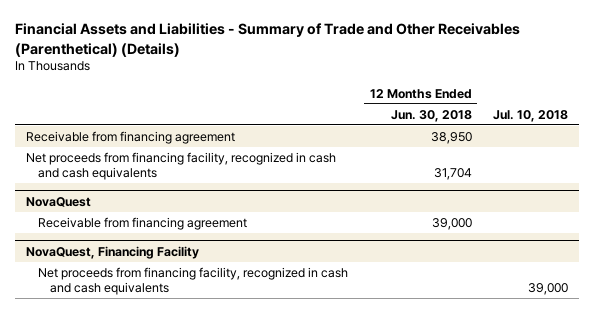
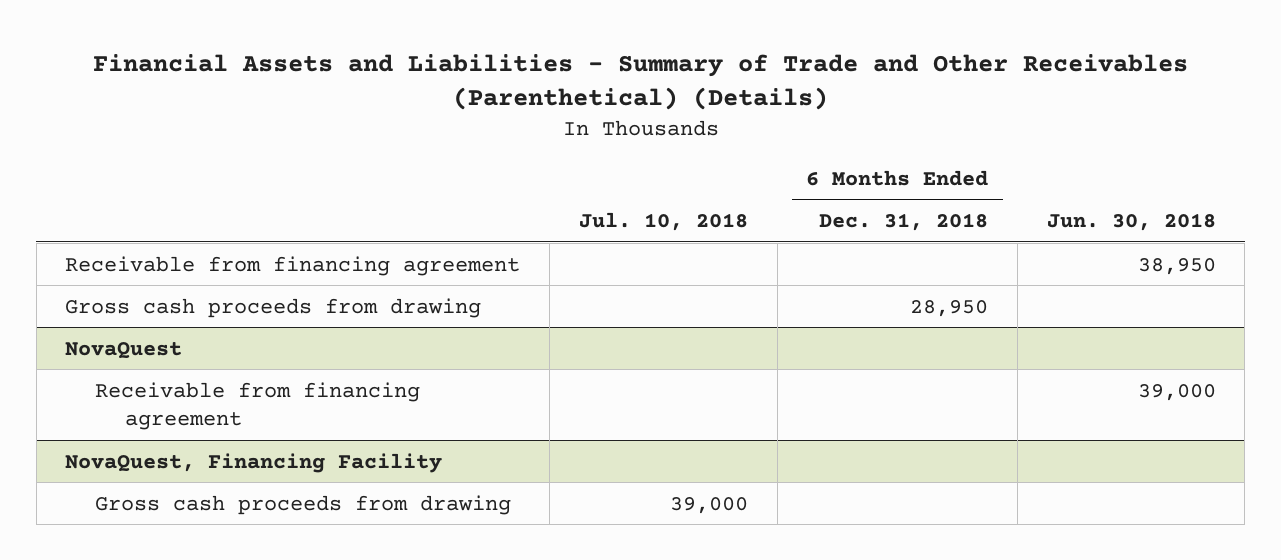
- | 12 Months Ended Jun. 30, 2018 | Jul. 10, 2018
+ | Jul. 10, 2018 | 6 Months Ended Dec. 31, 2018 | Jun. 30, 2018
- Net proceeds from financing facility, recognized in cash and cash equivalents | 31,704 |
+ Gross cash proceeds from drawing | | 28,950 |
@ NovaQuest, Financing Facility
- Net proceeds from financing facility, recognized in cash and cash equivalents | | 39,000
+ Gross cash proceeds from drawing | 39,000 | |

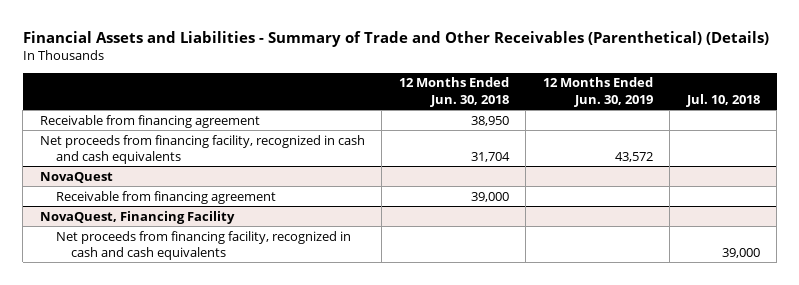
- | Jul. 10, 2018 | 6 Months Ended Dec. 31, 2018 | Jun. 30, 2018
+ | 12 Months Ended Jun. 30, 2018 | 12 Months Ended Jun. 30, 2019 | Jul. 10, 2018
- Gross cash proceeds from drawing | | 28,950 |
+ Net proceeds from financing facility, recognized in cash and cash equivalents | 31,704 | 43,572 |
@ NovaQuest, Financing Facility
- Gross cash proceeds from drawing | 39,000 | |
+ Net proceeds from financing facility, recognized in cash and cash equivalents | | | 39,000

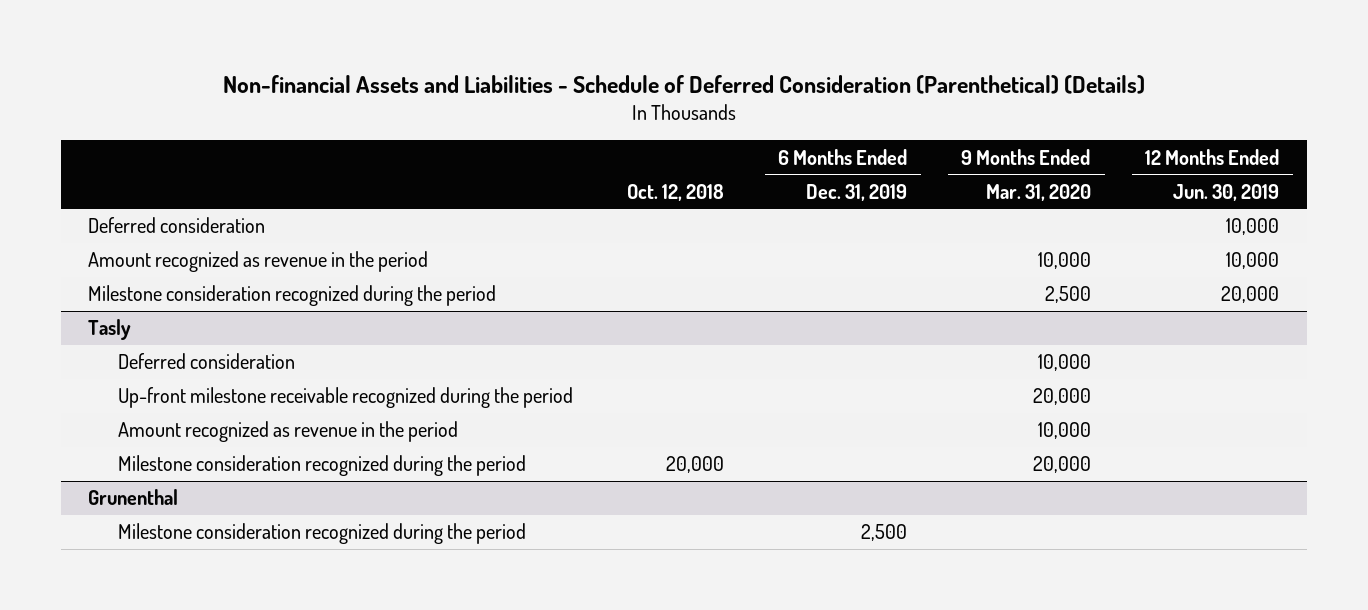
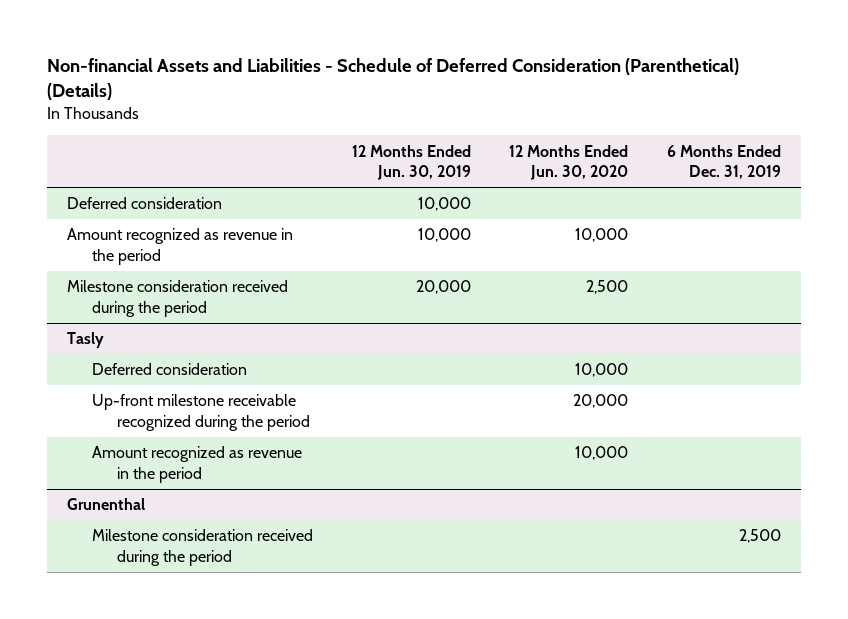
- | Oct. 12, 2018 | 6 Months Ended Dec. 31, 2019 | 9 Months Ended Mar. 31, 2020 | 12 Months Ended Jun. 30, 2019
+ | 12 Months Ended Jun. 30, 2019 | 12 Months Ended Jun. 30, 2020 | 6 Months Ended Dec. 31, 2019
- Milestone consideration recognized during the period | | | 2,500 | 20,000
+ Milestone consideration received during the period | 20,000 | 2,500 |
@ Tasly
- Milestone consideration recognized during the period | 20,000 | | 20,000 |
@ Grunenthal
- Milestone consideration recognized during the period | | 2,500 | |
+ Milestone consideration received during the period | | | 2,500

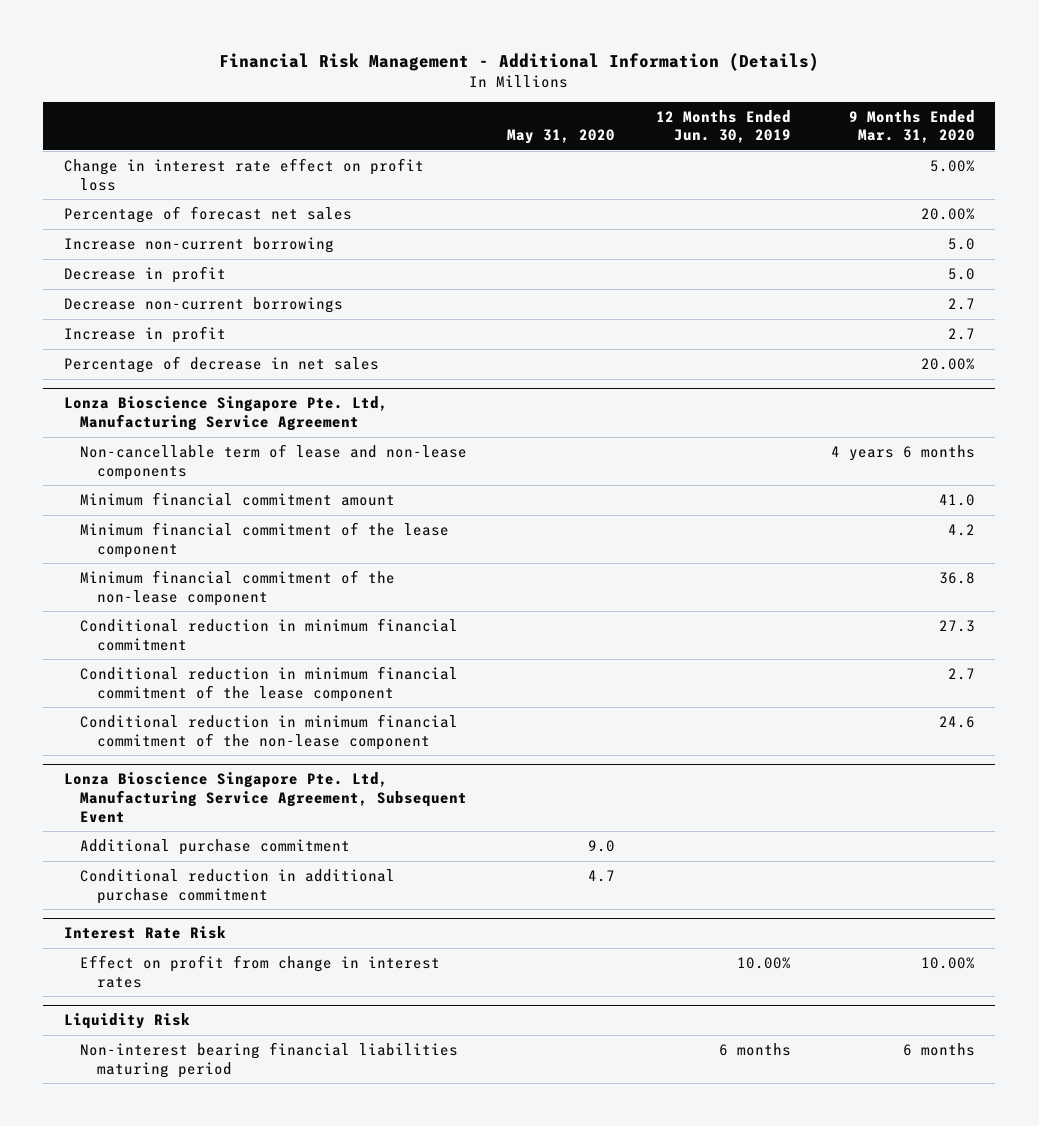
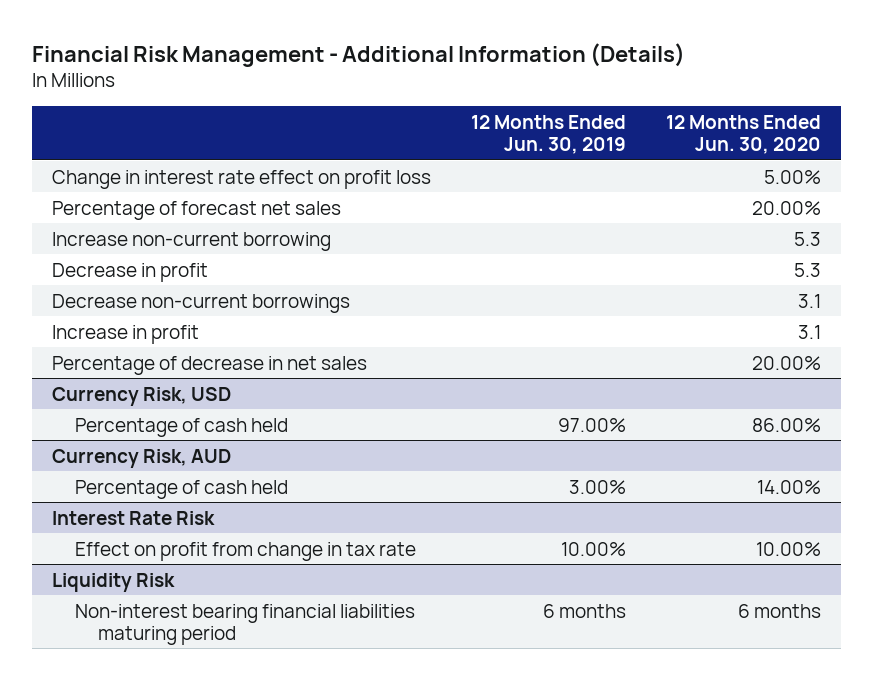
- | May 31, 2020 | 12 Months Ended Jun. 30, 2019 | 9 Months Ended Mar. 31, 2020
+ | 12 Months Ended Jun. 30, 2019 | 12 Months Ended Jun. 30, 2020
- Lonza Bioscience Singapore Pte. Ltd, Manufacturing Service Agreement
- Non-cancellable term of lease and non-lease components | | | 4 years 6 months
- Minimum financial commitment amount | | | 41.0
- Minimum financial commitment of the lease component | | | 4.2
- Minimum financial commitment of the non-lease component | | | 36.8
- Conditional reduction in minimum financial commitment | | | 27.3
- Conditional reduction in minimum financial commitment of the lease component | | | 2.7
- Conditional reduction in minimum financial commitment of the non-lease component | | | 24.6
- Lonza Bioscience Singapore Pte. Ltd, Manufacturing Service Agreement, Subsequent Event
- Additional purchase commitment | 9.0 | |
- Conditional reduction in additional purchase commitment | 4.7 | |
+ Currency Risk, USD
+ Percentage of cash held | 97.00% | 86.00%
+ Currency Risk, AUD
+ Percentage of cash held | 3.00% | 14.00%
@ Interest Rate Risk
- Effect on profit from change in interest rates | | 10.00% | 10.00%
+ Effect on profit from change in tax rate | 10.00% | 10.00%

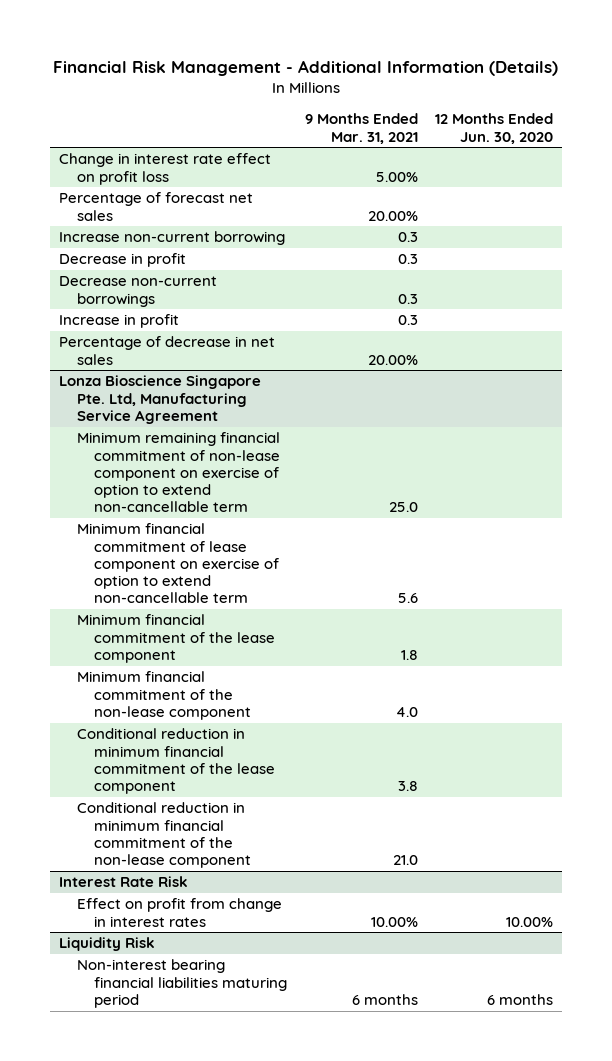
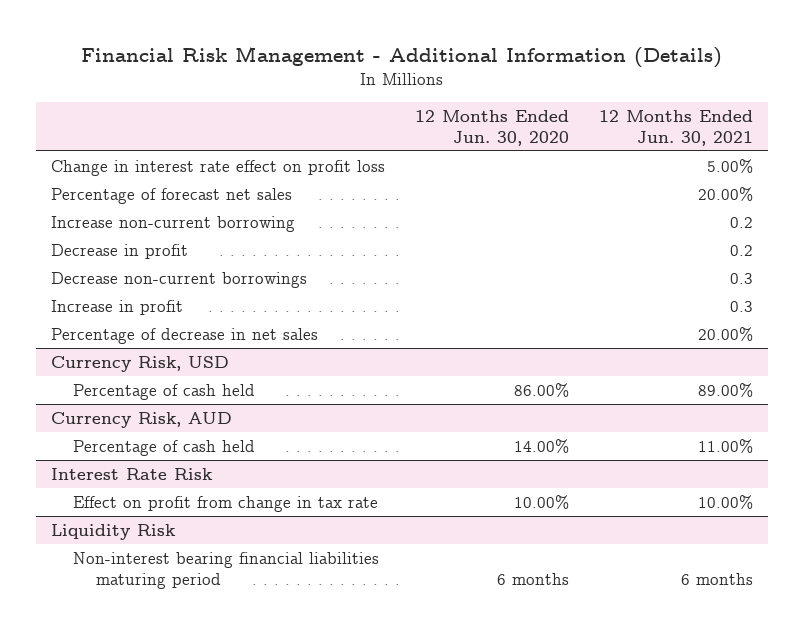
- | 9 Months Ended Mar. 31, 2021 | 12 Months Ended Jun. 30, 2020
+ | 12 Months Ended Jun. 30, 2020 | 12 Months Ended Jun. 30, 2021
- Lonza Bioscience Singapore Pte. Ltd, Manufacturing Service Agreement
- Minimum remaining financial commitment of non-lease component on exercise of option to extend non-cancellable term | 25.0 |
- Minimum financial commitment of lease component on exercise of option to extend non-cancellable term | 5.6 |
- Minimum financial commitment of the lease component | 1.8 |
- Minimum financial commitment of the non-lease component | 4.0 |
- Conditional reduction in minimum financial commitment of the lease component | 3.8 |
- Conditional reduction in minimum financial commitment of the non-lease component | 21.0 |
+ Currency Risk, USD
+ Percentage of cash held | 86.00% | 89.00%
+ Currency Risk, AUD
+ Percentage of cash held | 14.00% | 11.00%
@ Interest Rate Risk
- Effect on profit from change in interest rates | 10.00% | 10.00%
+ Effect on profit from change in tax rate | 10.00% | 10.00%

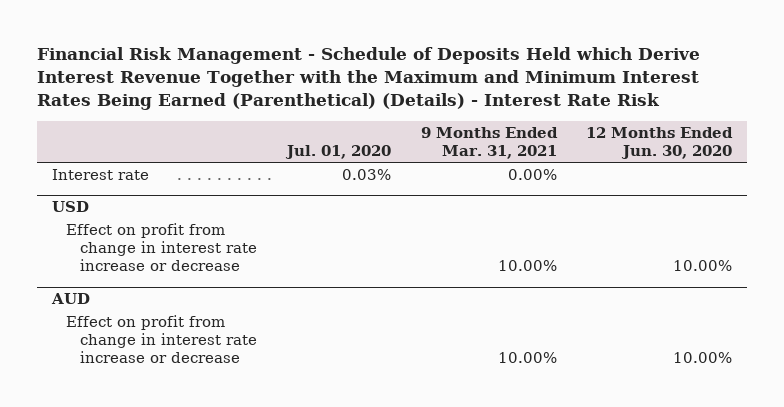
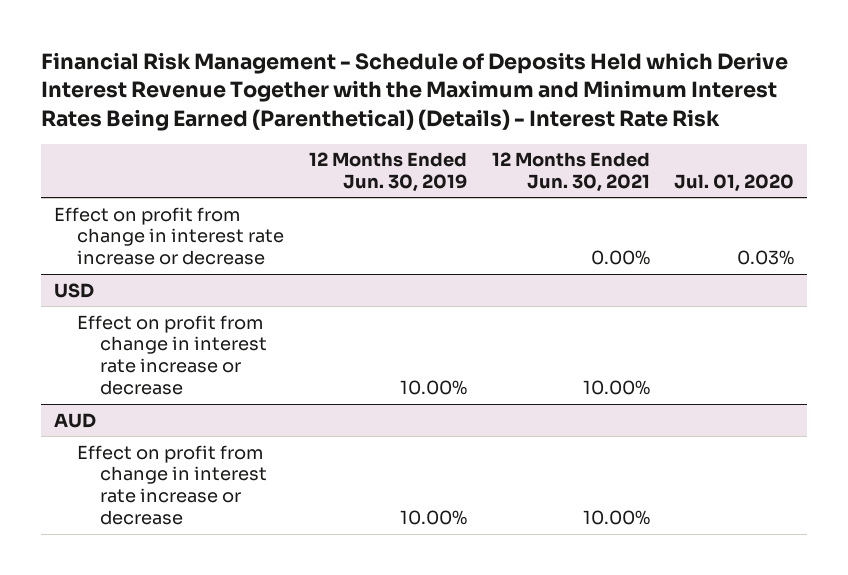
- | Jul. 01, 2020 | 9 Months Ended Mar. 31, 2021 | 12 Months Ended Jun. 30, 2020
+ | 12 Months Ended Jun. 30, 2019 | 12 Months Ended Jun. 30, 2021 | Jul. 01, 2020
- Interest rate | 0.03% | 0.00% |
+ Effect on profit from change in interest rate increase or decrease | | 0.00% | 0.03%

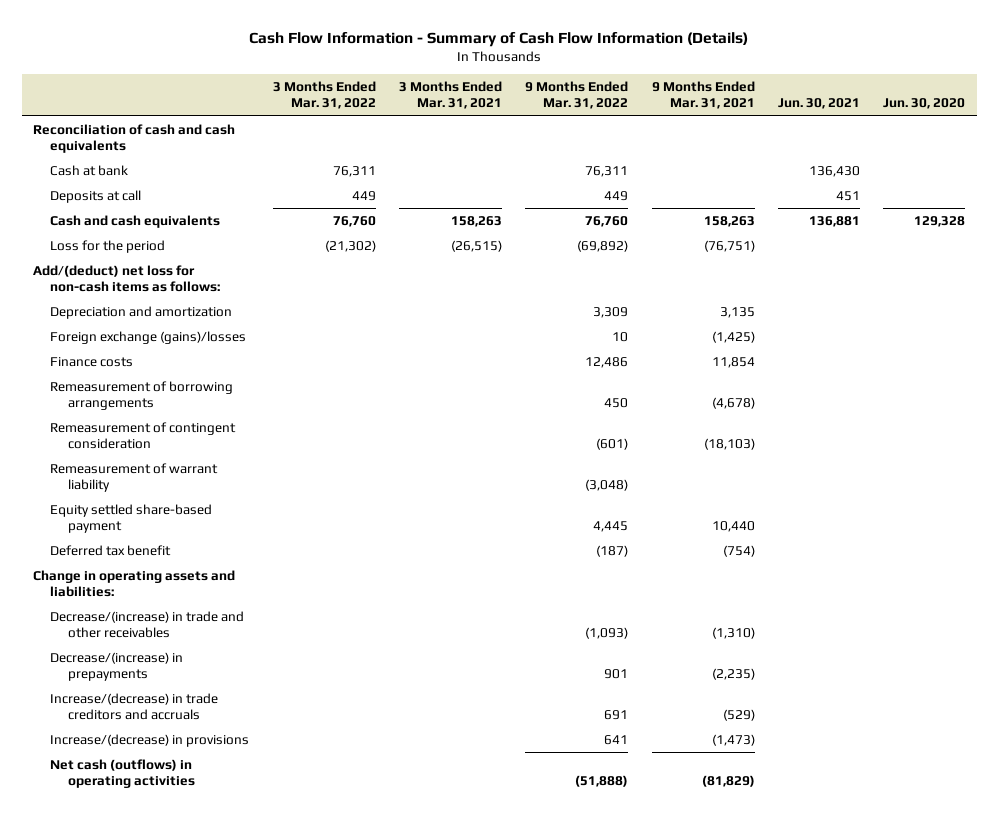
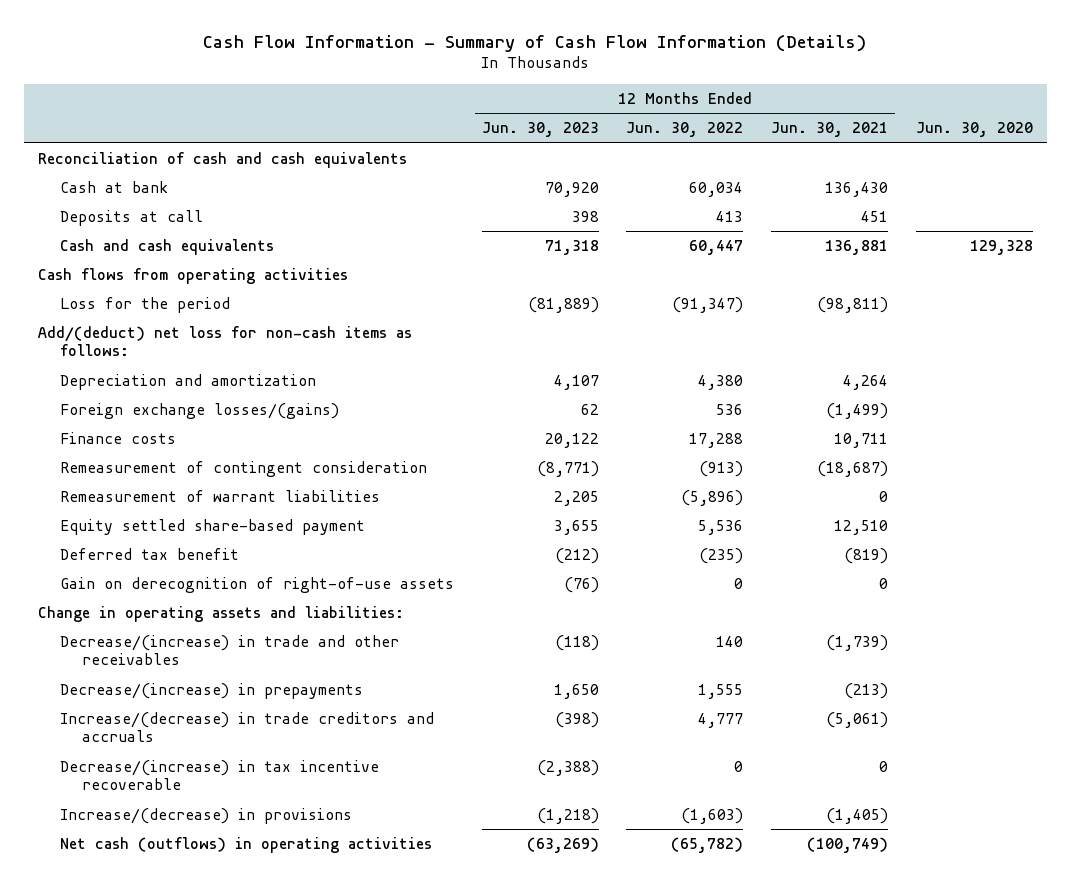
- | 3 Months Ended Mar. 31, 2022 | 3 Months Ended Mar. 31, 2021 | 9 Months Ended Mar. 31, 2022 | 9 Months Ended Mar. 31, 2021 | Jun. 30, 2021 | Jun. 30, 2020
+ | 12 Months Ended Jun. 30, 2023 | 12 Months Ended Jun. 30, 2022 | 12 Months Ended Jun. 30, 2021 | Jun. 30, 2020
+ Cash flows from operating activities
- Foreign exchange (gains)/losses | | | 10 | (1,425) | |
+ Foreign exchange losses/(gains) | 62 | 536 | (1,499) |
- Remeasurement of borrowing arrangements | | | 450 | (4,678) | |
- Remeasurement of warrant liability | | | (3,048) | | |
+ Remeasurement of warrant liabilities | 2,205 | (5,896) | 0 |
+ Gain on derecognition of right-of-use assets | (76) | 0 | 0 |
+ Decrease/(increase) in tax incentive recoverable | (2,388) | 0 | 0 |

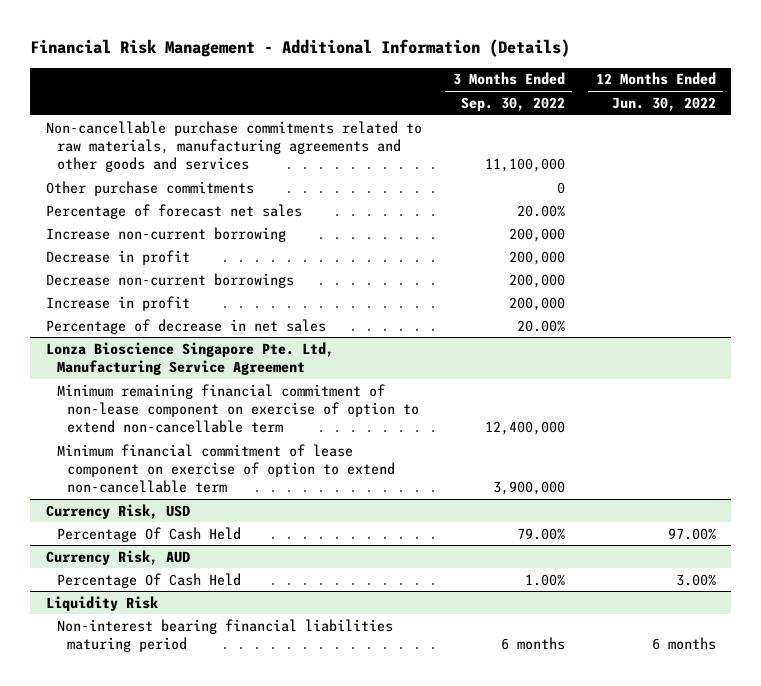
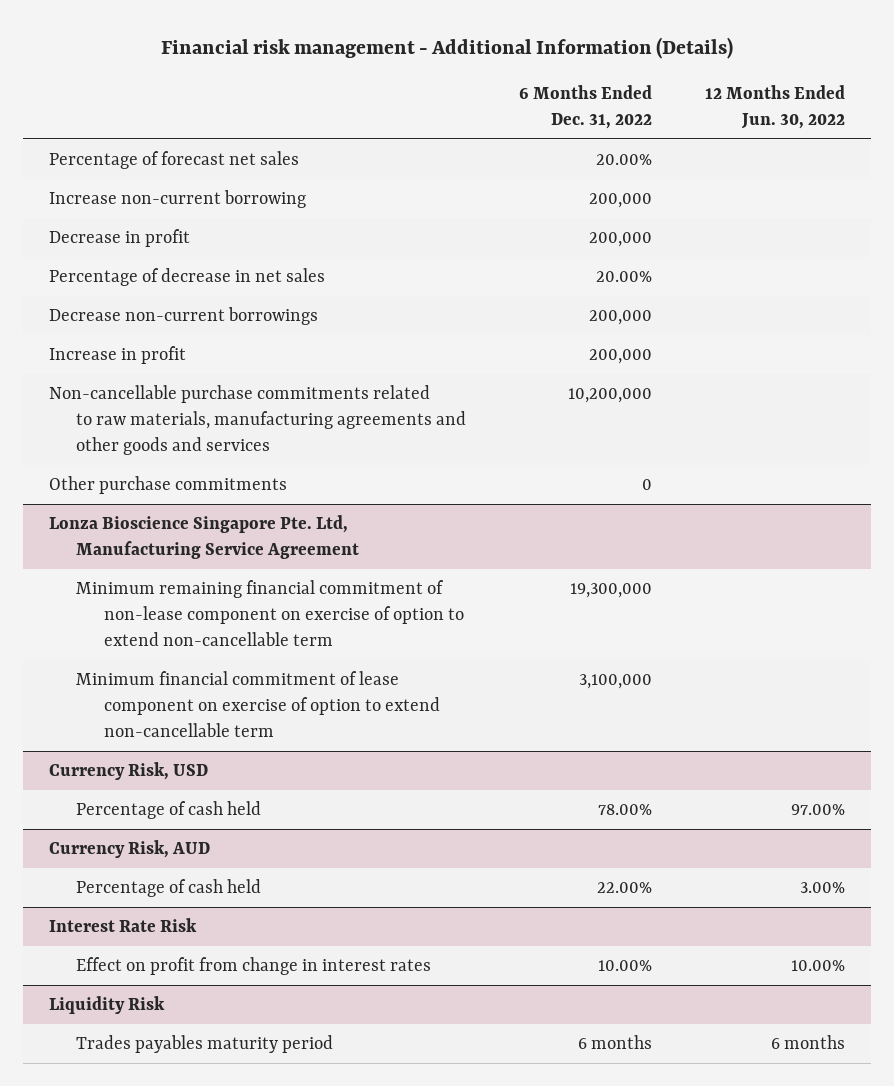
- Financial Risk Management - Additional Information (Details)
+ Financial risk management - Additional Information (Details)
- | 3 Months Ended Sep. 30, 2022 | 12 Months Ended Jun. 30, 2022
+ | 6 Months Ended Dec. 31, 2022 | 12 Months Ended Jun. 30, 2022
moved up: Percentage of decrease in net sales | 20.00% |
moved down: Non-cancellable purchase commitments related to raw materials, manufacturing agreements and other goods and services | 10,200,000 |
moved down: Other purchase commitments | 0 |
@ Currency Risk, USD
- Percentage Of Cash Held | 79.00% | 97.00%
+ Percentage of cash held | 78.00% | 97.00%
@ Currency Risk, AUD
- Percentage Of Cash Held | 1.00% | 3.00%
+ Percentage of cash held | 22.00% | 3.00%
+ Interest Rate Risk
+ Effect on profit from change in interest rates | 10.00% | 10.00%
@ Liquidity Risk
- Non-interest bearing financial liabilities maturing period | 6 months | 6 months
+ Trades payables maturity period | 6 months | 6 months

